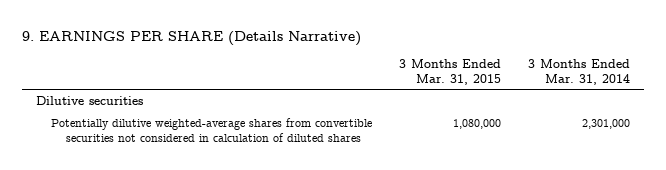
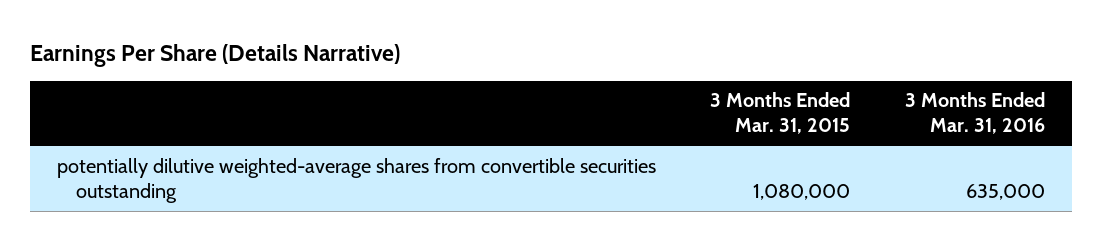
- 9. EARNINGS PER SHARE (Details Narrative)
+ Earnings Per Share (Details Narrative)
- | 3 Months Ended Mar. 31, 2015 | 3 Months Ended Mar. 31, 2014
+ | 3 Months Ended Mar. 31, 2015 | 3 Months Ended Mar. 31, 2016
- Dilutive securities
- Potentially dilutive weighted-average shares from convertible securities not considered in calculation of diluted shares | 1,080,000 | 2,301,000
+ potentially dilutive weighted-average shares from convertible securities outstanding | 1,080,000 | 635,000

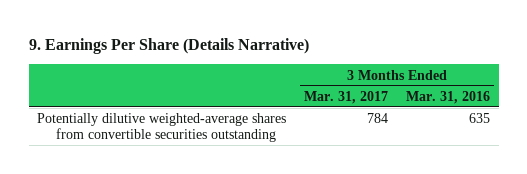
- Earnings Per Share (Details Narrative)
+ 9. Earnings Per Share (Details Narrative)
- | 3 Months Ended Mar. 31, 2015 | 3 Months Ended Mar. 31, 2016
+ | 3 Months Ended Mar. 31, 2017 | 3 Months Ended Mar. 31, 2016
- potentially dilutive weighted-average shares from convertible securities outstanding | 1,080,000 | 635,000
+ Potentially dilutive weighted-average shares from convertible securities outstanding | 784 | 635

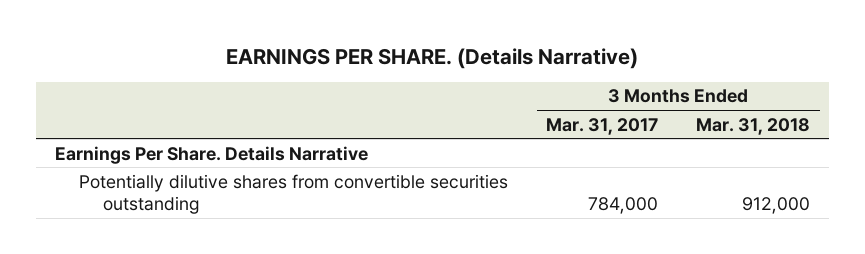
- 9. Earnings Per Share (Details Narrative)
+ EARNINGS PER SHARE. (Details Narrative)
- | 3 Months Ended Mar. 31, 2017 | 3 Months Ended Mar. 31, 2016
+ | 3 Months Ended Mar. 31, 2017 | 3 Months Ended Mar. 31, 2018
- Potentially dilutive weighted-average shares from convertible securities outstanding | 784 | 635
+ Earnings Per Share. Details Narrative
+ Potentially dilutive shares from convertible securities outstanding | 784,000 | 912,000

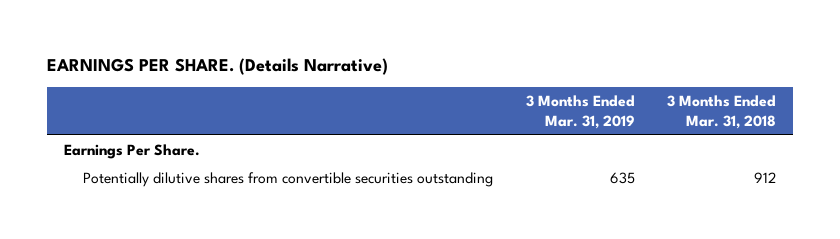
- | 3 Months Ended Mar. 31, 2017 | 3 Months Ended Mar. 31, 2018
+ | 3 Months Ended Mar. 31, 2019 | 3 Months Ended Mar. 31, 2018
- Earnings Per Share. Details Narrative
- Potentially dilutive shares from convertible securities outstanding | 784,000 | 912,000
+ Earnings Per Share.
+ Potentially dilutive shares from convertible securities outstanding | 635 | 912

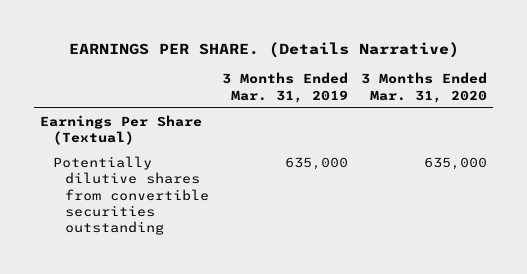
- | 3 Months Ended Mar. 31, 2019 | 3 Months Ended Mar. 31, 2018
+ | 3 Months Ended Mar. 31, 2019 | 3 Months Ended Mar. 31, 2020
- Earnings Per Share.
- Potentially dilutive shares from convertible securities outstanding | 635 | 912
+ Earnings Per Share (Textual)
+ Potentially dilutive shares from convertible securities outstanding | 635,000 | 635,000

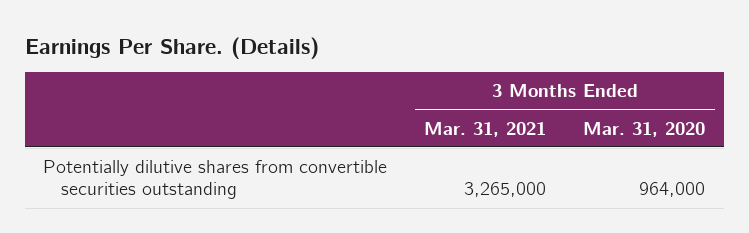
- EARNINGS PER SHARE. (Details Narrative)
+ Earnings Per Share. (Details)
- | 3 Months Ended Mar. 31, 2019 | 3 Months Ended Mar. 31, 2020
+ | 3 Months Ended Mar. 31, 2021 | 3 Months Ended Mar. 31, 2020
- Earnings Per Share (Textual)
- Potentially dilutive shares from convertible securities outstanding | 635,000 | 635,000
+ Potentially dilutive shares from convertible securities outstanding | 3,265,000 | 964,000

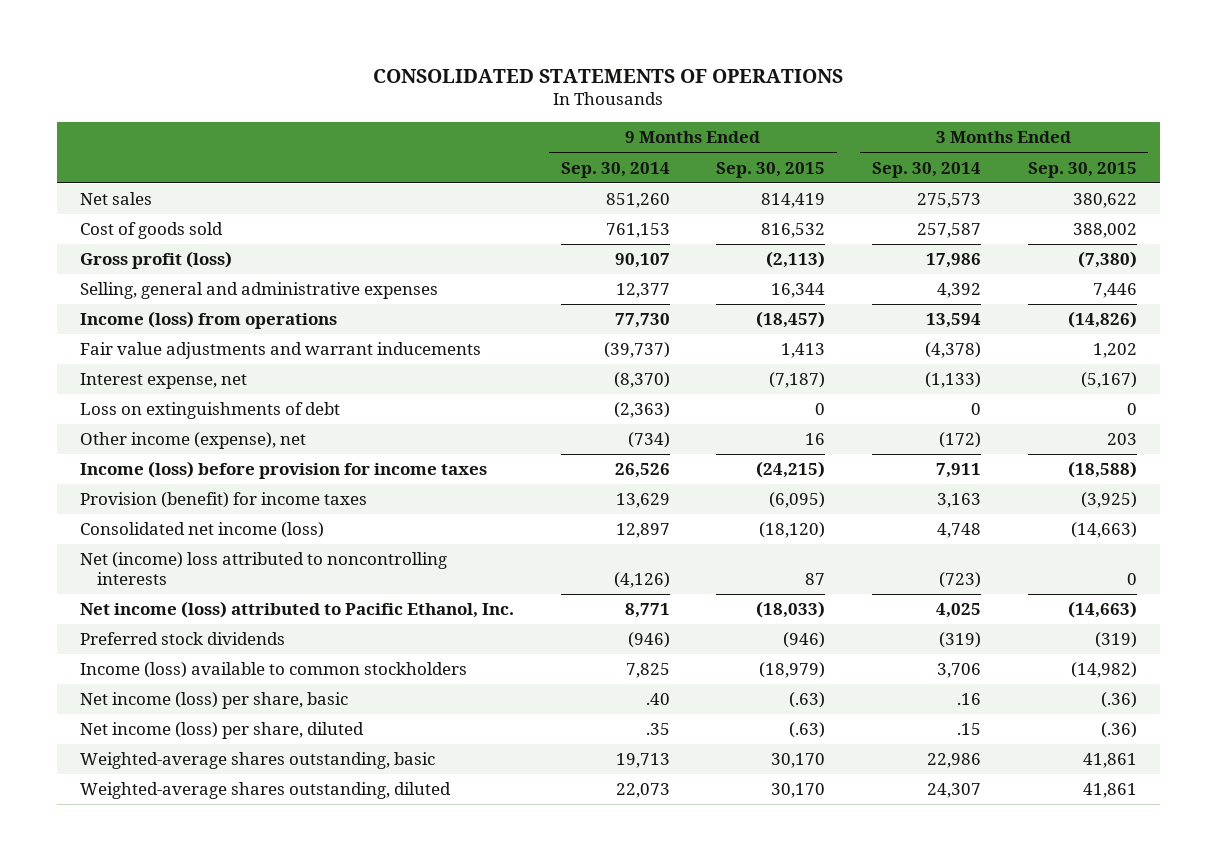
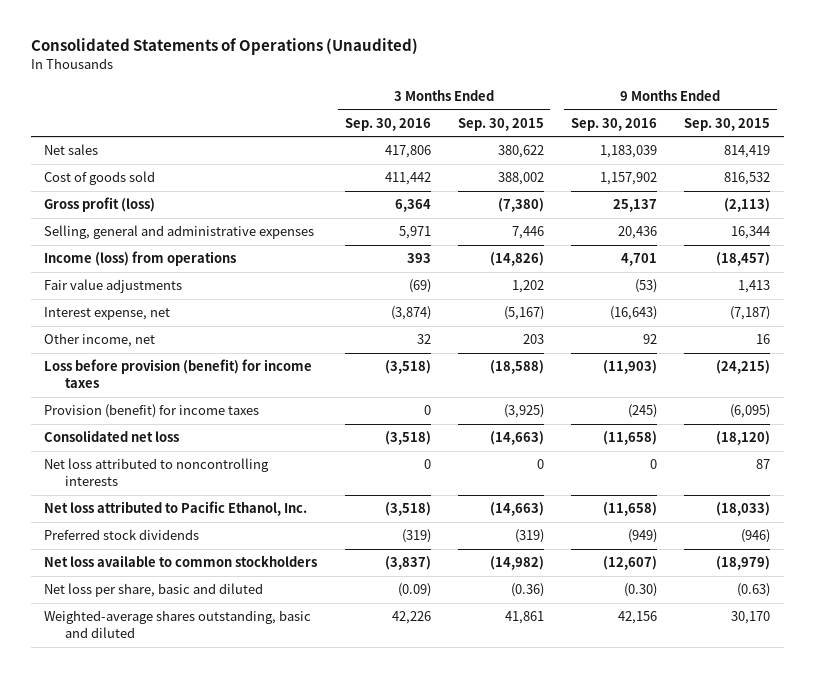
- CONSOLIDATED STATEMENTS OF OPERATIONS
+ Consolidated Statements of Operations (Unaudited)
- | 9 Months Ended Sep. 30, 2014 | 9 Months Ended Sep. 30, 2015 | 3 Months Ended Sep. 30, 2014 | 3 Months Ended Sep. 30, 2015
+ | 3 Months Ended Sep. 30, 2016 | 3 Months Ended Sep. 30, 2015 | 9 Months Ended Sep. 30, 2016 | 9 Months Ended Sep. 30, 2015
- Fair value adjustments and warrant inducements | (39,737) | 1,413 | (4,378) | 1,202
+ Fair value adjustments | (69) | 1,202 | (53) | 1,413
- Loss on extinguishments of debt | (2,363) | 0 | 0 | 0
- Other income (expense), net | (734) | 16 | (172) | 203
- Income (loss) before provision for income taxes | 26,526 | (24,215) | 7,911 | (18,588)
+ Other income, net | 32 | 203 | 92 | 16
+ Loss before provision (benefit) for income taxes | (3,518) | (18,588) | (11,903) | (24,215)
- Consolidated net income (loss) | 12,897 | (18,120) | 4,748 | (14,663)
- Net (income) loss attributed to noncontrolling interests | (4,126) | 87 | (723) | 0
- Net income (loss) attributed to Pacific Ethanol, Inc. | 8,771 | (18,033) | 4,025 | (14,663)
+ Consolidated net loss | (3,518) | (14,663) | (11,658) | (18,120)
+ Net loss attributed to noncontrolling interests | 0 | 0 | 0 | 87
+ Net loss attributed to Pacific Ethanol, Inc. | (3,518) | (14,663) | (11,658) | (18,033)
- Income (loss) available to common stockholders | 7,825 | (18,979) | 3,706 | (14,982)
- Net income (loss) per share, basic | .40 | (.63) | .16 | (.36)
- Net income (loss) per share, diluted | .35 | (.63) | .15 | (.36)
- Weighted-average shares outstanding, basic | 19,713 | 30,170 | 22,986 | 41,861
- Weighted-average shares outstanding, diluted | 22,073 | 30,170 | 24,307 | 41,861
+ Net loss available to common stockholders | (3,837) | (14,982) | (12,607) | (18,979)
+ Net loss per share, basic and diluted | (0.09) | (0.36) | (0.30) | (0.63)
+ Weighted-average shares outstanding, basic and diluted | 42,226 | 41,861 | 42,156 | 30,170

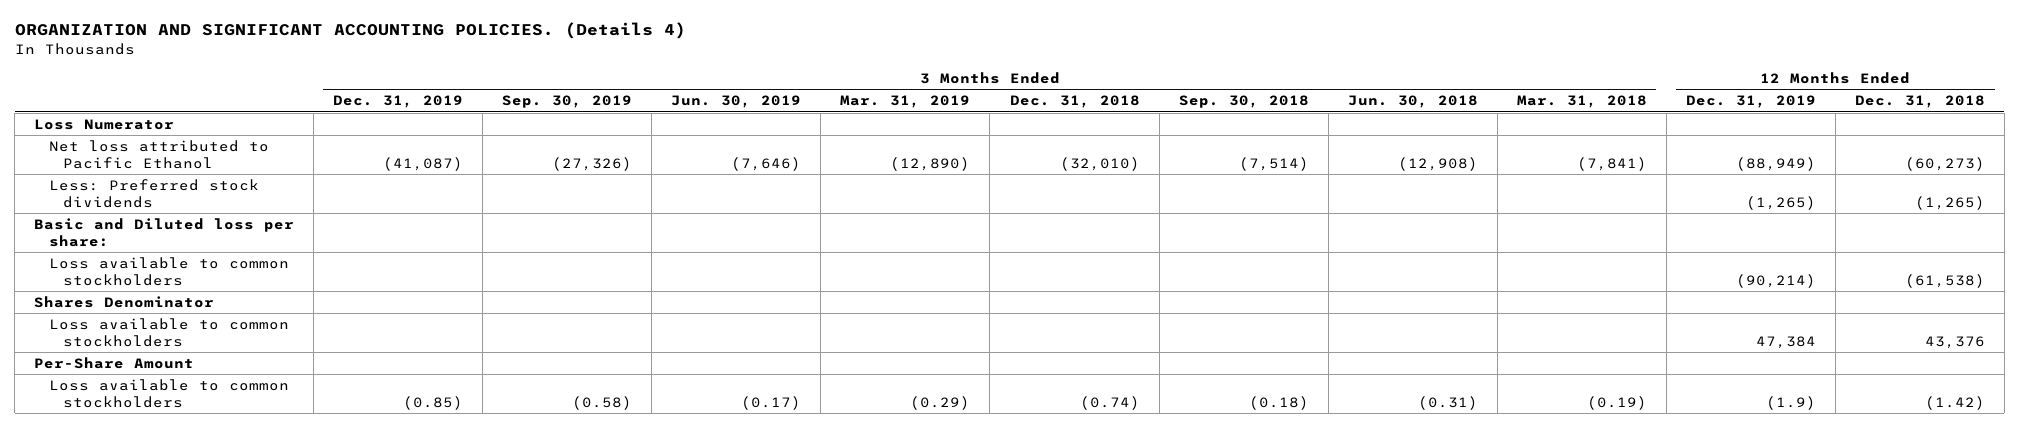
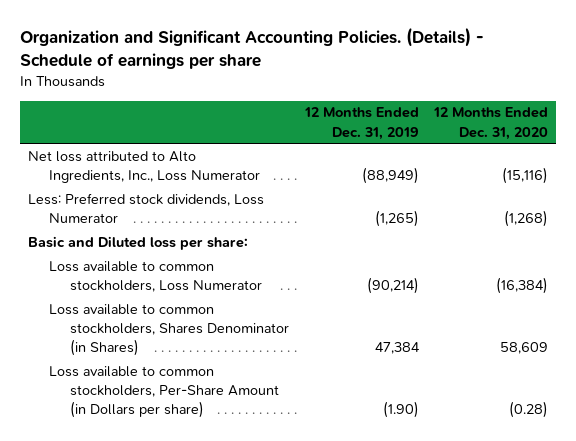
- ORGANIZATION AND SIGNIFICANT ACCOUNTING POLICIES. (Details 4)
+ Organization and Significant Accounting Policies. (Details) - Schedule of earnings per share
- | 3 Months Ended Dec. 31, 2019 | 3 Months Ended Sep. 30, 2019 | 3 Months Ended Jun. 30, 2019 | 3 Months Ended Mar. 31, 2019 | 3 Months Ended Dec. 31, 2018 | 3 Months Ended Sep. 30, 2018 | 3 Months Ended Jun. 30, 2018 | 3 Months Ended Mar. 31, 2018 | 12 Months Ended Dec. 31, 2019 | 12 Months Ended Dec. 31, 2018
+ | 12 Months Ended Dec. 31, 2019 | 12 Months Ended Dec. 31, 2020
- Loss Numerator
- Net loss attributed to Pacific Ethanol | (41,087) | (27,326) | (7,646) | (12,890) | (32,010) | (7,514) | (12,908) | (7,841) | (88,949) | (60,273)
- Less: Preferred stock dividends | | | | | | | | | (1,265) | (1,265)
+ Net loss attributed to Alto Ingredients, Inc., Loss Numerator | (88,949) | (15,116)
+ Less: Preferred stock dividends, Loss Numerator | (1,265) | (1,268)
- Loss available to common stockholders | | | | | | | | | (90,214) | (61,538)
- Shares Denominator
- Loss available to common stockholders | | | | | | | | | 47,384 | 43,376
- Per-Share Amount
- Loss available to common stockholders | (0.85) | (0.58) | (0.17) | (0.29) | (0.74) | (0.18) | (0.31) | (0.19) | (1.9) | (1.42)
+ Loss available to common stockholders, Loss Numerator | (90,214) | (16,384)
+ Loss available to common stockholders, Shares Denominator (in Shares) | 47,384 | 58,609
+ Loss available to common stockholders, Per-Share Amount (in Dollars per share) | (1.90) | (0.28)

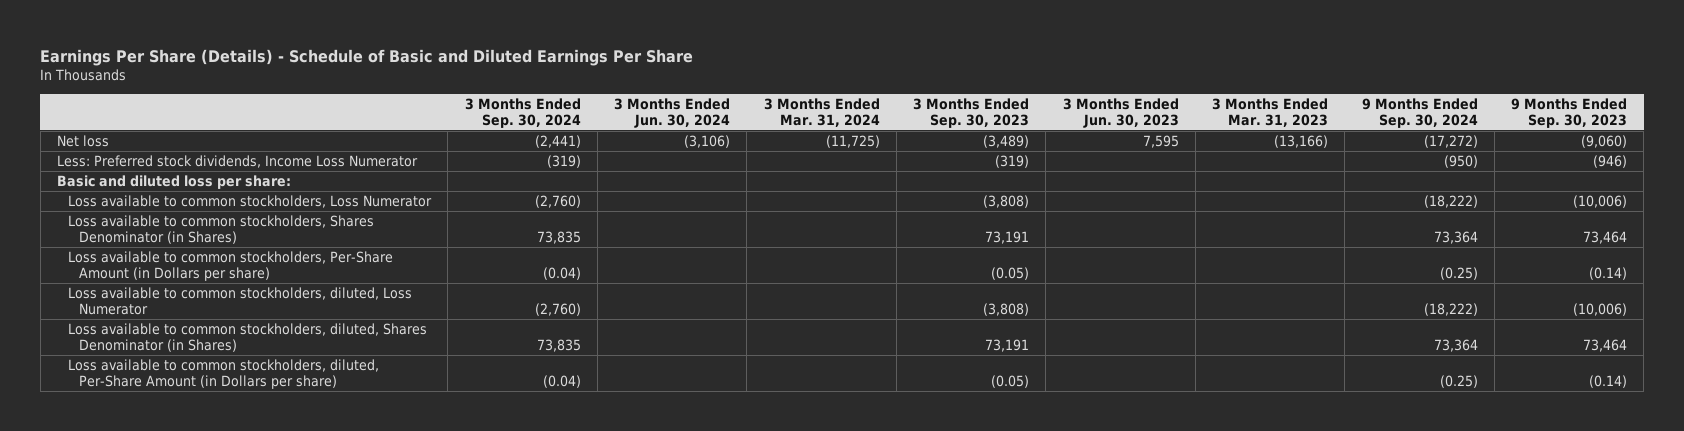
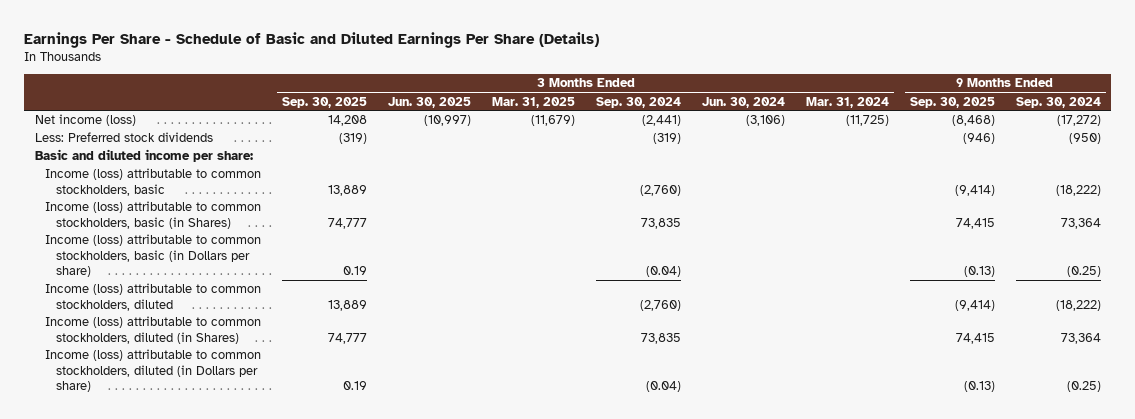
- Earnings Per Share (Details) - Schedule of Basic and Diluted Earnings Per Share
+ Earnings Per Share - Schedule of Basic and Diluted Earnings Per Share (Details)
- | 3 Months Ended Sep. 30, 2024 | 3 Months Ended Jun. 30, 2024 | 3 Months Ended Mar. 31, 2024 | 3 Months Ended Sep. 30, 2023 | 3 Months Ended Jun. 30, 2023 | 3 Months Ended Mar. 31, 2023 | 9 Months Ended Sep. 30, 2024 | 9 Months Ended Sep. 30, 2023
+ | 3 Months Ended Sep. 30, 2025 | 3 Months Ended Jun. 30, 2025 | 3 Months Ended Mar. 31, 2025 | 3 Months Ended Sep. 30, 2024 | 3 Months Ended Jun. 30, 2024 | 3 Months Ended Mar. 31, 2024 | 9 Months Ended Sep. 30, 2025 | 9 Months Ended Sep. 30, 2024
- Net loss | (2,441) | (3,106) | (11,725) | (3,489) | 7,595 | (13,166) | (17,272) | (9,060)
- Less: Preferred stock dividends, Income Loss Numerator | (319) | | | (319) | | | (950) | (946)
- Basic and diluted loss per share:
- Loss available to common stockholders, Loss Numerator | (2,760) | | | (3,808) | | | (18,222) | (10,006)
- Loss available to common stockholders, Shares Denominator (in Shares) | 73,835 | | | 73,191 | | | 73,364 | 73,464
- Loss available to common stockholders, Per-Share Amount (in Dollars per share) | (0.04) | | | (0.05) | | | (0.25) | (0.14)
- Loss available to common stockholders, diluted, Loss Numerator | (2,760) | | | (3,808) | | | (18,222) | (10,006)
- Loss available to common stockholders, diluted, Shares Denominator (in Shares) | 73,835 | | | 73,191 | | | 73,364 | 73,464
- Loss available to common stockholders, diluted, Per-Share Amount (in Dollars per share) | (0.04) | | | (0.05) | | | (0.25) | (0.14)
+ Net income (loss) | 14,208 | (10,997) | (11,679) | (2,441) | (3,106) | (11,725) | (8,468) | (17,272)
+ Less: Preferred stock dividends | (319) | | | (319) | | | (946) | (950)
+ Basic and diluted income per share:
+ Income (loss) attributable to common stockholders, basic | 13,889 | | | (2,760) | | | (9,414) | (18,222)
+ Income (loss) attributable to common stockholders, basic (in Shares) | 74,777 | | | 73,835 | | | 74,415 | 73,364
+ Income (loss) attributable to common stockholders, basic (in Dollars per share) | 0.19 | | | (0.04) | | | (0.13) | (0.25)
+ Income (loss) attributable to common stockholders, diluted | 13,889 | | | (2,760) | | | (9,414) | (18,222)
+ Income (loss) attributable to common stockholders, diluted (in Shares) | 74,777 | | | 73,835 | | | 74,415 | 73,364
+ Income (loss) attributable to common stockholders, diluted (in Dollars per share) | 0.19 | | | (0.04) | | | (0.13) | (0.25)

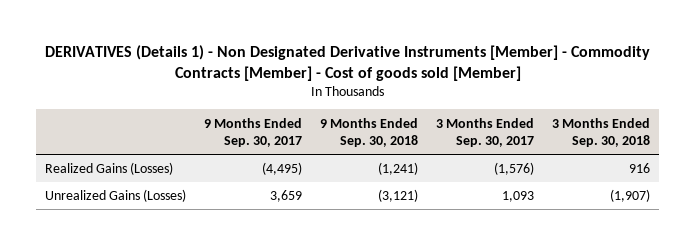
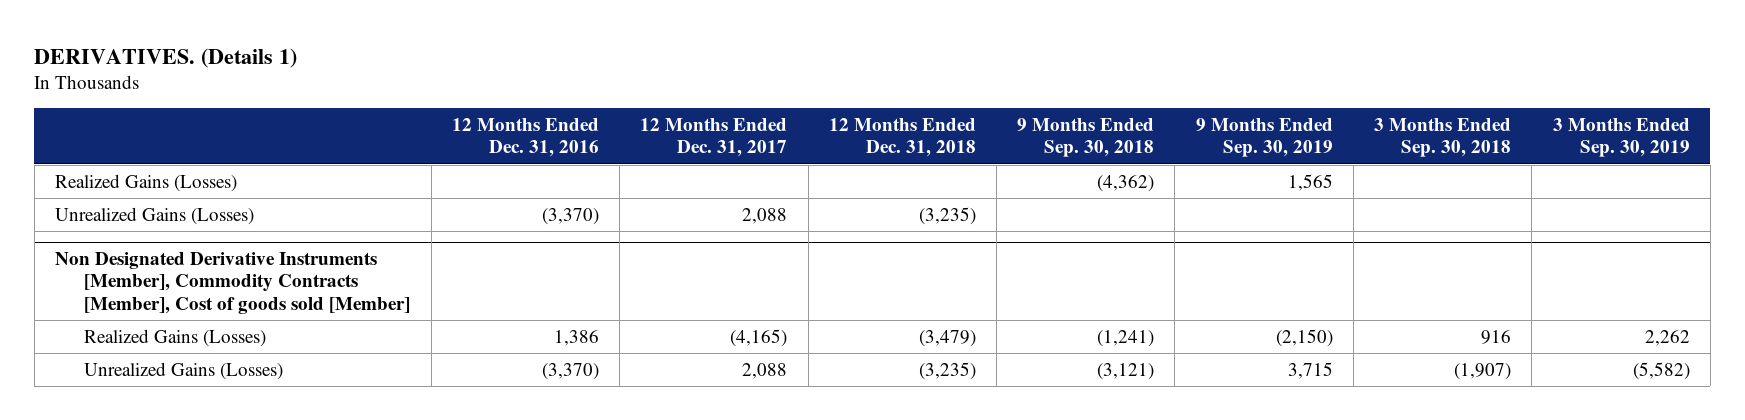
- DERIVATIVES (Details 1) - Non Designated Derivative Instruments [Member] - Commodity Contracts [Member] - Cost of goods sold [Member]
+ DERIVATIVES. (Details 1)
- | 9 Months Ended Sep. 30, 2017 | 9 Months Ended Sep. 30, 2018 | 3 Months Ended Sep. 30, 2017 | 3 Months Ended Sep. 30, 2018
+ | 12 Months Ended Dec. 31, 2016 | 12 Months Ended Dec. 31, 2017 | 12 Months Ended Dec. 31, 2018 | 9 Months Ended Sep. 30, 2018 | 9 Months Ended Sep. 30, 2019 | 3 Months Ended Sep. 30, 2018 | 3 Months Ended Sep. 30, 2019
+ Realized Gains (Losses) | | | | (4,362) | 1,565 | |
+ Unrealized Gains (Losses) | (3,370) | 2,088 | (3,235) | | | |
+ Non Designated Derivative Instruments [Member], Commodity Contracts [Member], Cost of goods sold [Member]

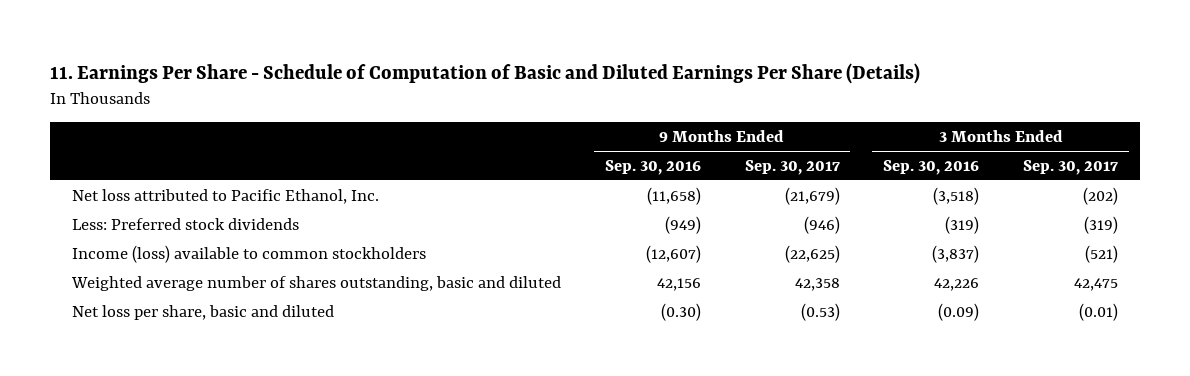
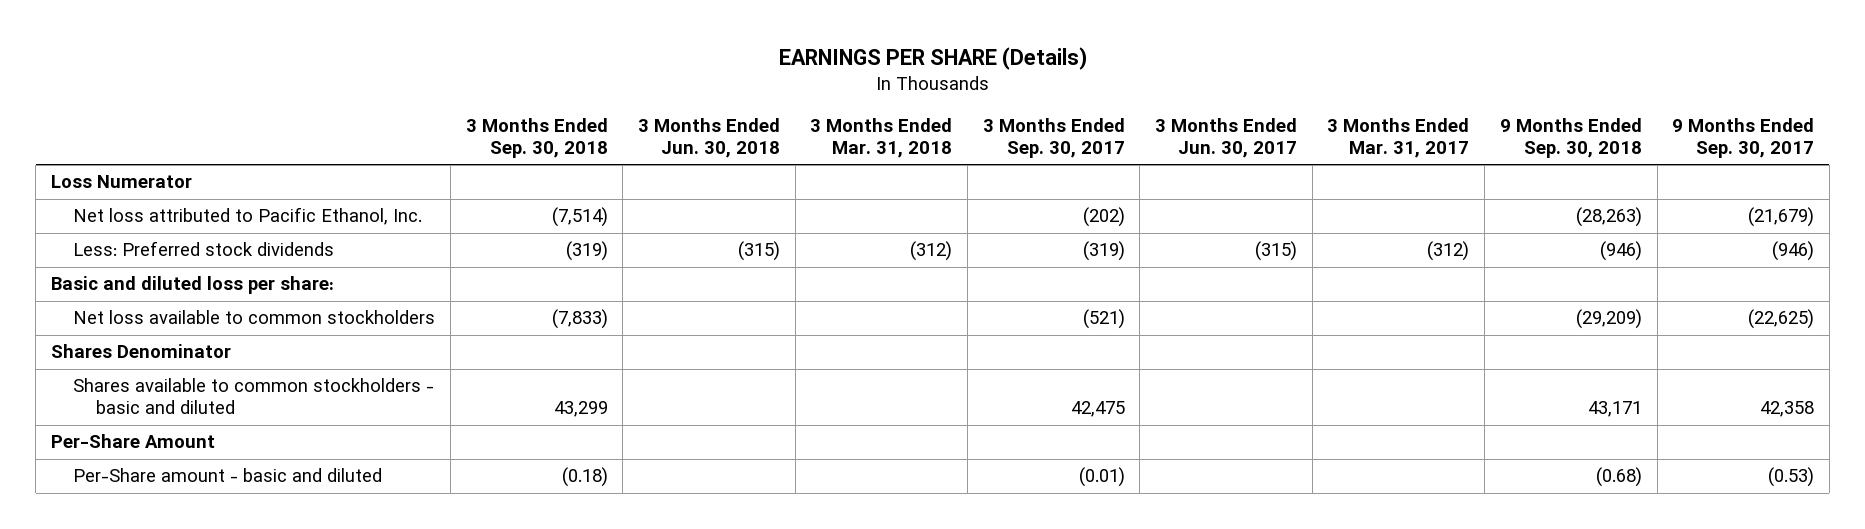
- 11. Earnings Per Share - Schedule of Computation of Basic and Diluted Earnings Per Share (Details)
+ EARNINGS PER SHARE (Details)
- | 9 Months Ended Sep. 30, 2016 | 9 Months Ended Sep. 30, 2017 | 3 Months Ended Sep. 30, 2016 | 3 Months Ended Sep. 30, 2017
+ | 3 Months Ended Sep. 30, 2018 | 3 Months Ended Jun. 30, 2018 | 3 Months Ended Mar. 31, 2018 | 3 Months Ended Sep. 30, 2017 | 3 Months Ended Jun. 30, 2017 | 3 Months Ended Mar. 31, 2017 | 9 Months Ended Sep. 30, 2018 | 9 Months Ended Sep. 30, 2017
+ Loss Numerator
- Income (loss) available to common stockholders | (12,607) | (22,625) | (3,837) | (521)
- Weighted average number of shares outstanding, basic and diluted | 42,156 | 42,358 | 42,226 | 42,475
- Net loss per share, basic and diluted | (0.30) | (0.53) | (0.09) | (0.01)
+ Basic and diluted loss per share:
+ Net loss available to common stockholders | (7,833) | | | (521) | | | (29,209) | (22,625)
+ Shares Denominator
+ Shares available to common stockholders - basic and diluted | 43,299 | | | 42,475 | | | 43,171 | 42,358
+ Per-Share Amount
+ Per-Share amount - basic and diluted | (0.18) | | | (0.01) | | | (0.68) | (0.53)

